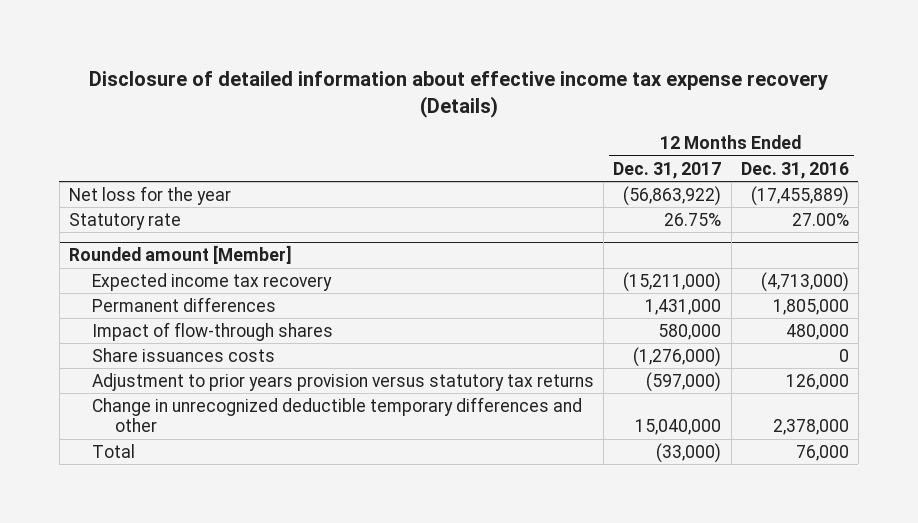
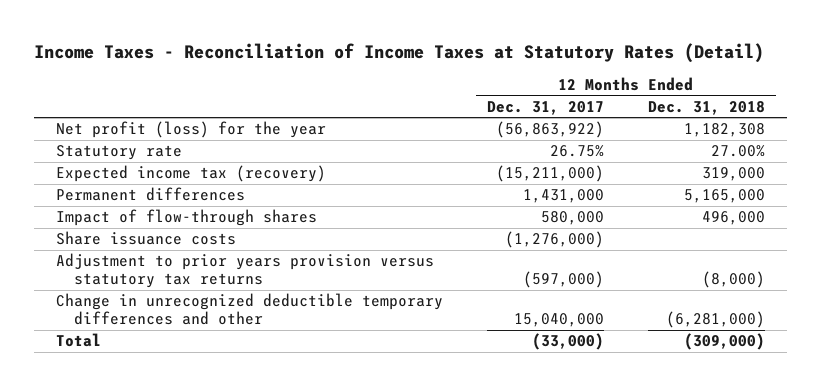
- Disclosure of detailed information about effective income tax expense recovery (Details)
+ Income Taxes - Reconciliation of Income Taxes at Statutory Rates (Detail)
- | 12 Months Ended Dec. 31, 2017 | 12 Months Ended Dec. 31, 2016
+ | 12 Months Ended Dec. 31, 2017 | 12 Months Ended Dec. 31, 2018
- Net loss for the year | (56,863,922) | (17,455,889)
+ Net profit (loss) for the year | (56,863,922) | 1,182,308
- Rounded amount [Member]
- Expected income tax recovery | (15,211,000) | (4,713,000)
+ Expected income tax (recovery) | (15,211,000) | 319,000
- Share issuances costs | (1,276,000) | 0
+ Share issuance costs | (1,276,000) |

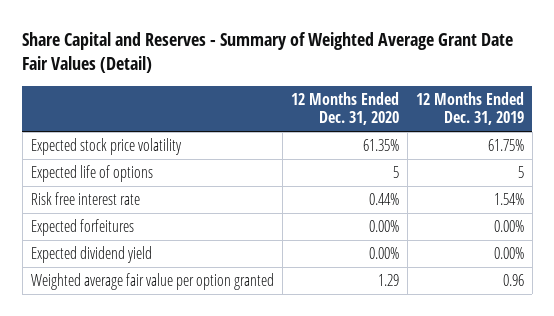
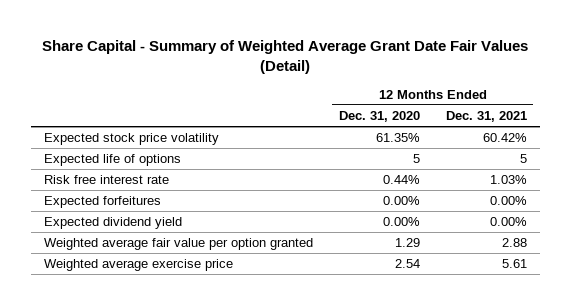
- Share Capital and Reserves - Summary of Weighted Average Grant Date Fair Values (Detail)
+ Share Capital - Summary of Weighted Average Grant Date Fair Values (Detail)
- | 12 Months Ended Dec. 31, 2020 | 12 Months Ended Dec. 31, 2019
+ | 12 Months Ended Dec. 31, 2020 | 12 Months Ended Dec. 31, 2021
+ Weighted average exercise price | 2.54 | 5.61

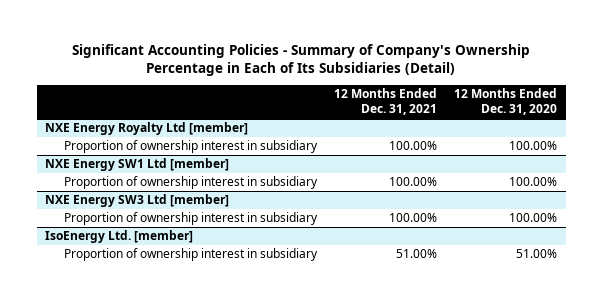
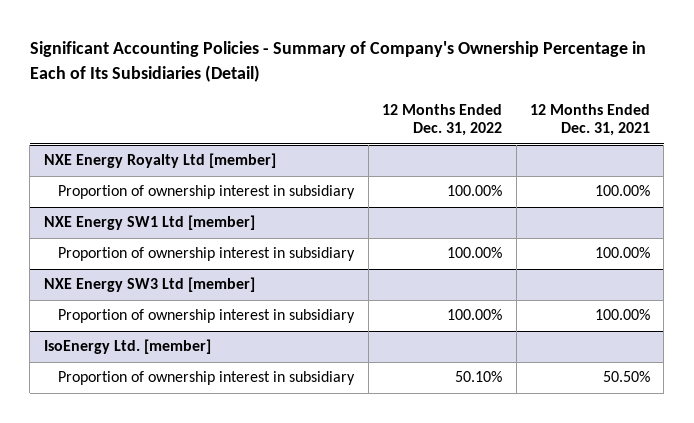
- | 12 Months Ended Dec. 31, 2021 | 12 Months Ended Dec. 31, 2020
+ | 12 Months Ended Dec. 31, 2022 | 12 Months Ended Dec. 31, 2021
@ IsoEnergy Ltd. [member]
- Proportion of ownership interest in subsidiary | 51.00% | 51.00%
+ Proportion of ownership interest in subsidiary | 50.10% | 50.50%

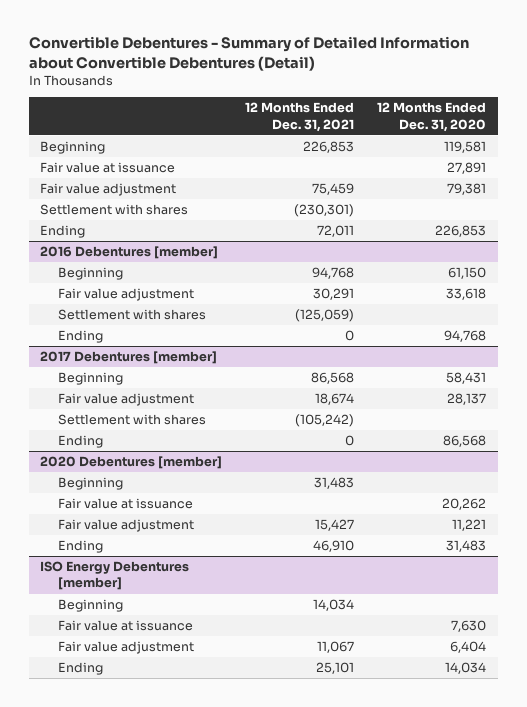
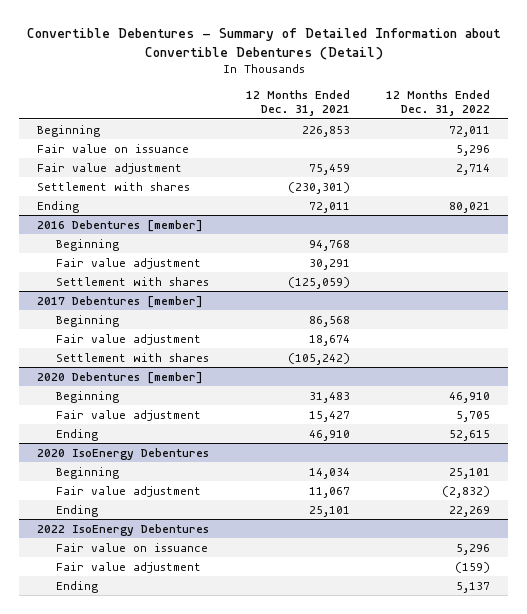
- | 12 Months Ended Dec. 31, 2021 | 12 Months Ended Dec. 31, 2020
+ | 12 Months Ended Dec. 31, 2021 | 12 Months Ended Dec. 31, 2022
- Fair value at issuance | | 27,891
+ Fair value on issuance | | 5,296
@ 2016 Debentures [member]
- Ending | 0 | 94,768
@ 2017 Debentures [member]
- Ending | 0 | 86,568
@ 2020 Debentures [member]
- Fair value at issuance | | 20,262
- ISO Energy Debentures [member]
+ 2020 IsoEnergy Debentures
- Fair value at issuance | | 7,630
+ 2022 IsoEnergy Debentures
+ Fair value on issuance | | 5,296
+ Fair value adjustment | | (159)
+ Ending | | 5,137

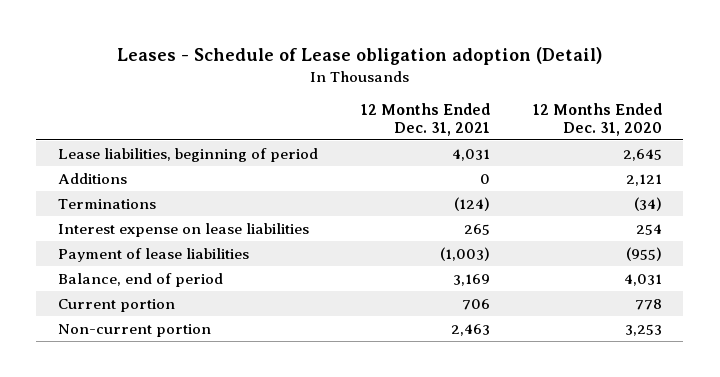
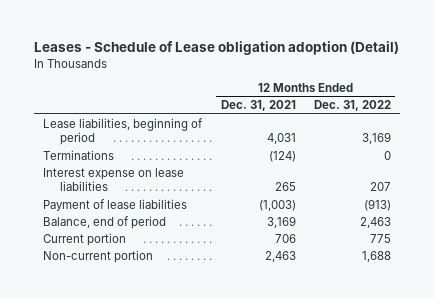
- | 12 Months Ended Dec. 31, 2021 | 12 Months Ended Dec. 31, 2020
+ | 12 Months Ended Dec. 31, 2021 | 12 Months Ended Dec. 31, 2022
- Additions | 0 | 2,121

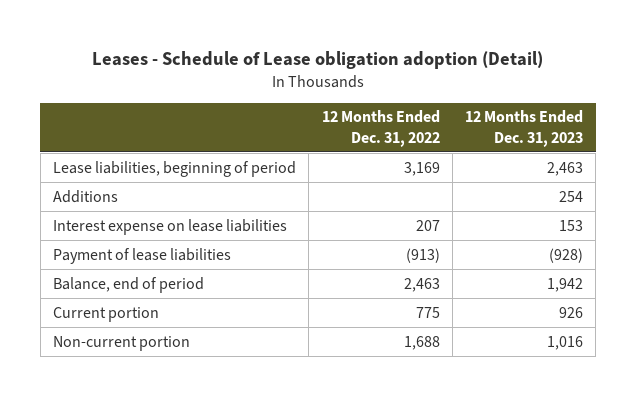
- | 12 Months Ended Dec. 31, 2021 | 12 Months Ended Dec. 31, 2022
+ | 12 Months Ended Dec. 31, 2022 | 12 Months Ended Dec. 31, 2023
- Terminations | (124) | 0
+ Additions | | 254

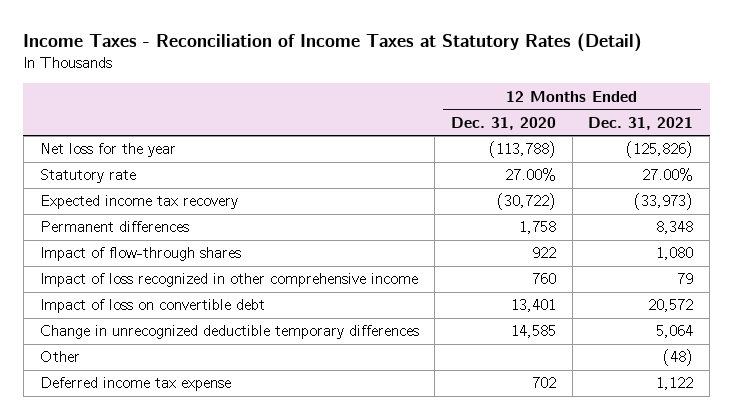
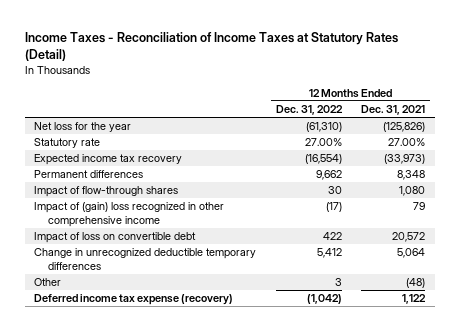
- | 12 Months Ended Dec. 31, 2020 | 12 Months Ended Dec. 31, 2021
+ | 12 Months Ended Dec. 31, 2022 | 12 Months Ended Dec. 31, 2021
- Impact of loss recognized in other comprehensive income | 760 | 79
+ Impact of (gain) loss recognized in other comprehensive income | (17) | 79
- Deferred income tax expense | 702 | 1,122
+ Deferred income tax expense (recovery) | (1,042) | 1,122

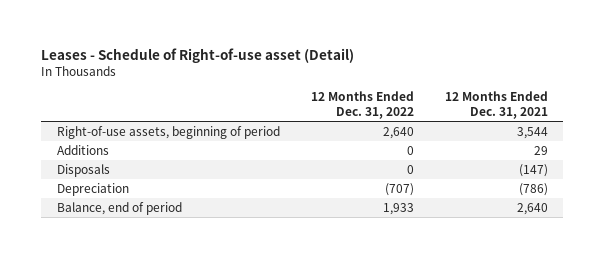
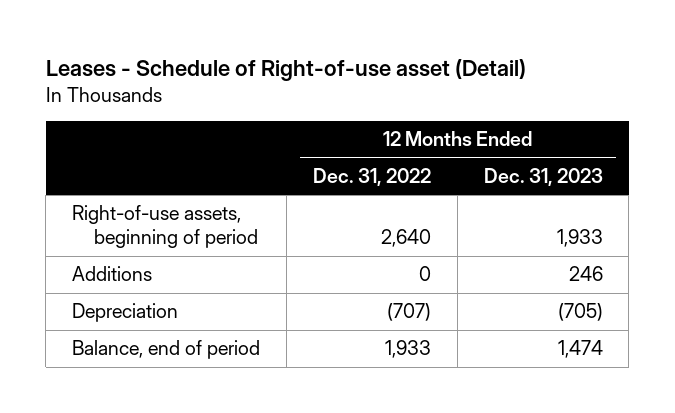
- | 12 Months Ended Dec. 31, 2022 | 12 Months Ended Dec. 31, 2021
+ | 12 Months Ended Dec. 31, 2022 | 12 Months Ended Dec. 31, 2023
- Disposals | 0 | (147)

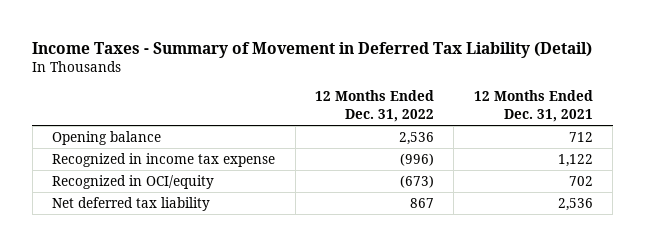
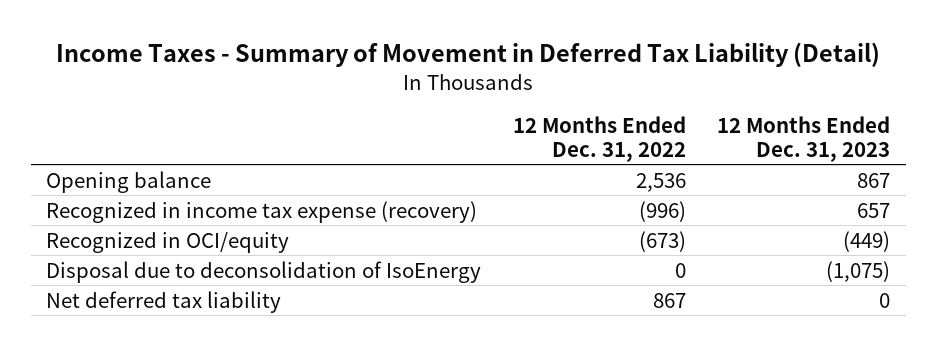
- | 12 Months Ended Dec. 31, 2022 | 12 Months Ended Dec. 31, 2021
+ | 12 Months Ended Dec. 31, 2022 | 12 Months Ended Dec. 31, 2023
- Recognized in income tax expense | (996) | 1,122
+ Recognized in income tax expense (recovery) | (996) | 657
+ Disposal due to deconsolidation of IsoEnergy | 0 | (1,075)

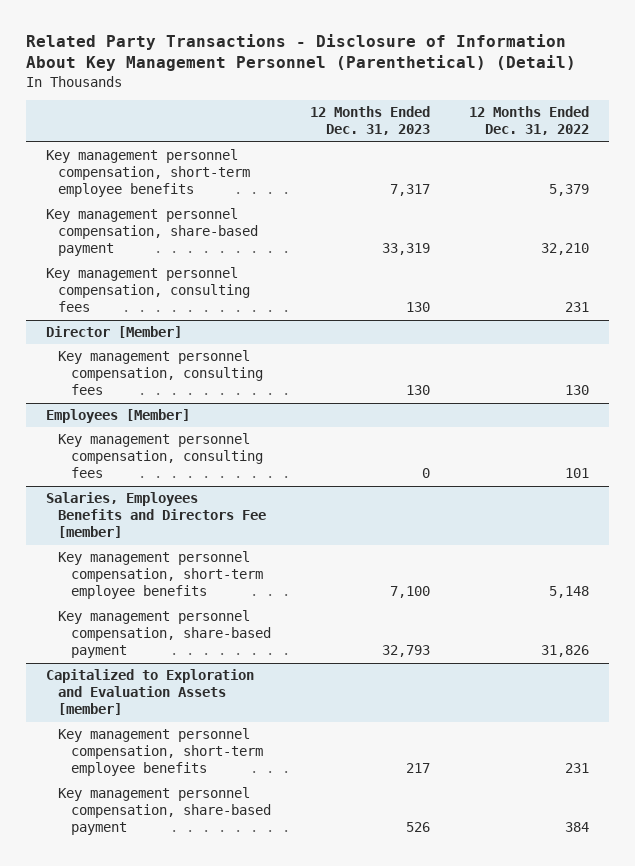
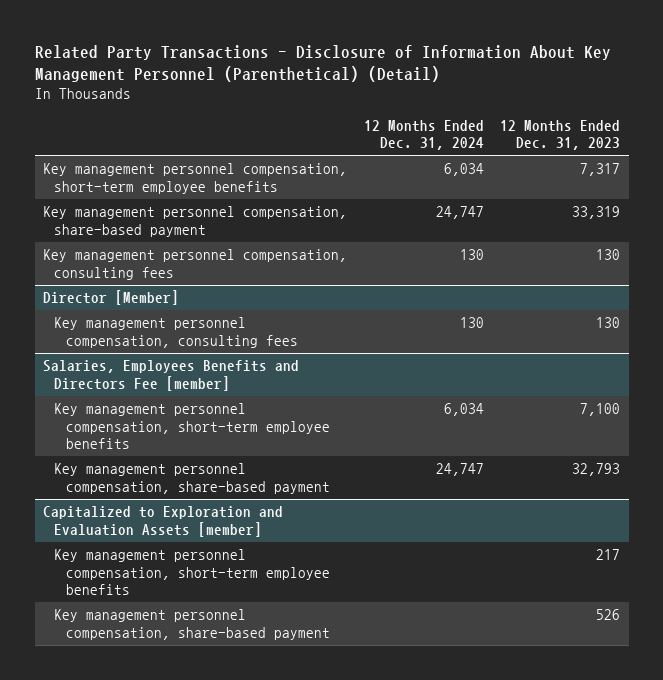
- | 12 Months Ended Dec. 31, 2023 | 12 Months Ended Dec. 31, 2022
+ | 12 Months Ended Dec. 31, 2024 | 12 Months Ended Dec. 31, 2023
- Employees [Member]
- Key management personnel compensation, consulting fees | 0 | 101

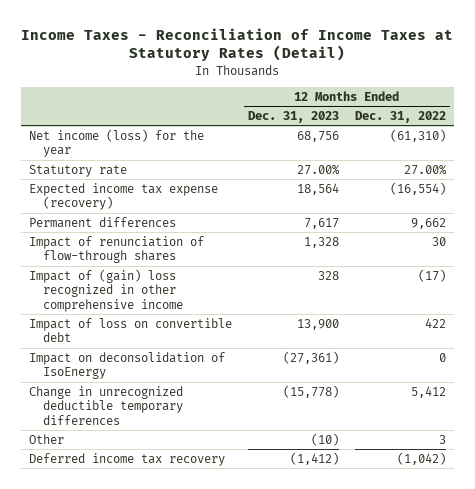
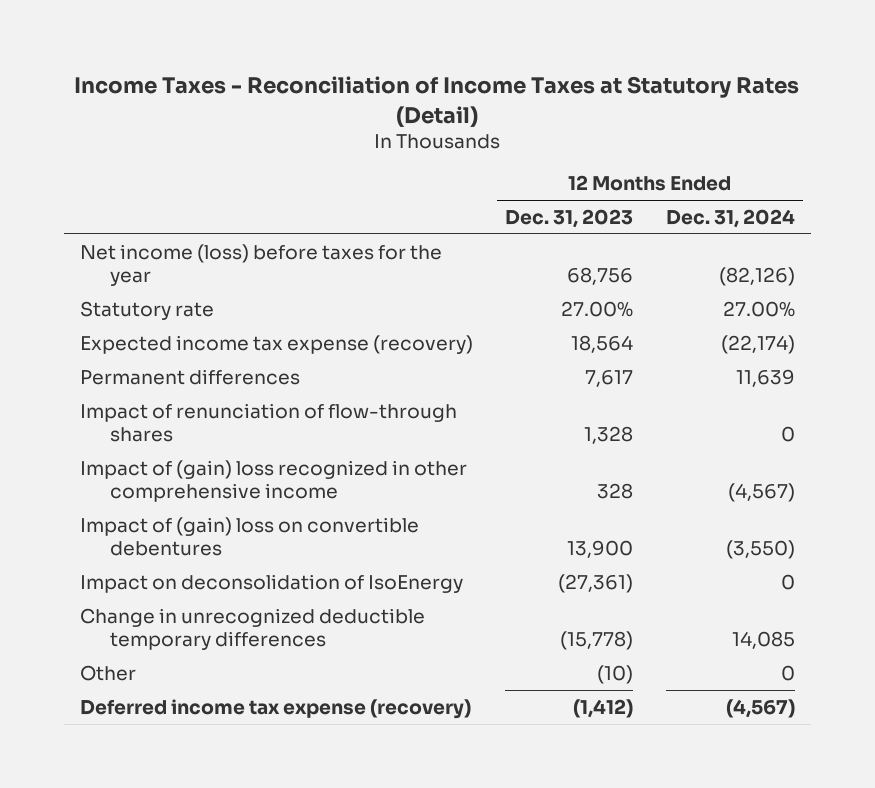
- | 12 Months Ended Dec. 31, 2023 | 12 Months Ended Dec. 31, 2022
+ | 12 Months Ended Dec. 31, 2023 | 12 Months Ended Dec. 31, 2024
- Net income (loss) for the year | 68,756 | (61,310)
+ Net income (loss) before taxes for the year | 68,756 | (82,126)
- Impact of loss on convertible debt | 13,900 | 422
+ Impact of (gain) loss on convertible debentures | 13,900 | (3,550)
- Deferred income tax recovery | (1,412) | (1,042)
+ Deferred income tax expense (recovery) | (1,412) | (4,567)

